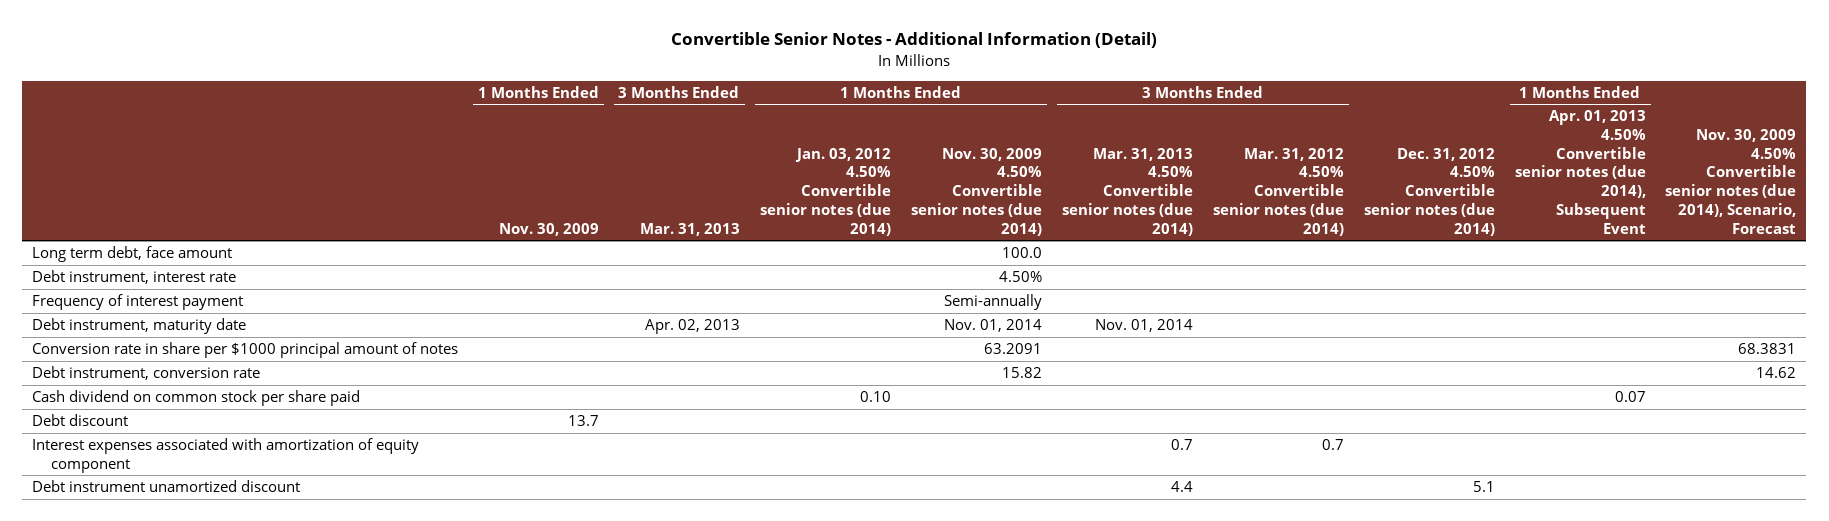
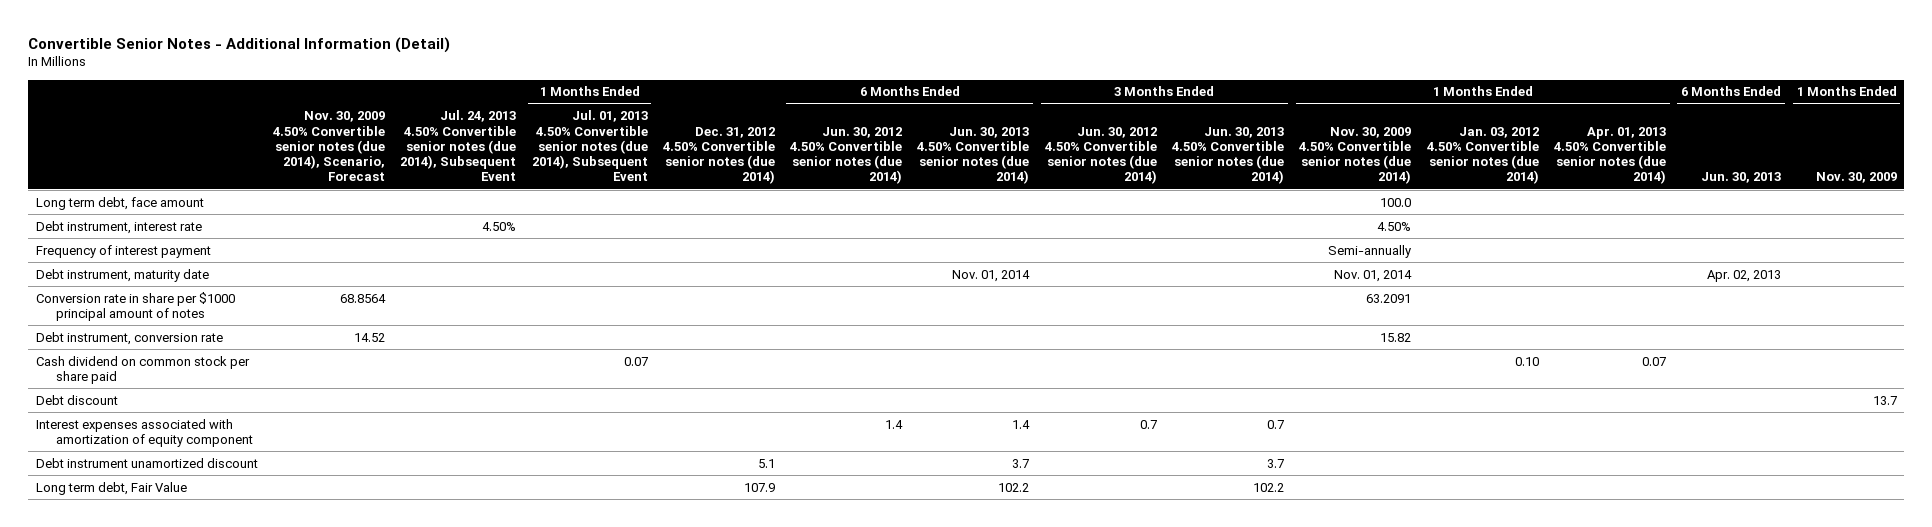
- | 1 Months Ended Nov. 30, 2009 | 3 Months Ended Mar. 31, 2013 | 1 Months Ended Jan. 03, 2012 4.50% Convertible senior notes (due 2014) | 1 Months Ended Nov. 30, 2009 4.50% Convertible senior notes (due 2014) | 3 Months Ended Mar. 31, 2013 4.50% Convertible senior notes (due 2014) | 3 Months Ended Mar. 31, 2012 4.50% Convertible senior notes (due 2014) | Dec. 31, 2012 4.50% Convertible senior notes (due 2014) | 1 Months Ended Apr. 01, 2013 4.50% Convertible senior notes (due 2014), Subsequent Event | Nov. 30, 2009 4.50% Convertible senior notes (due 2014), Scenario, Forecast
+ | Nov. 30, 2009 4.50% Convertible senior notes (due 2014), Scenario, Forecast | Jul. 24, 2013 4.50% Convertible senior notes (due 2014), Subsequent Event | 1 Months Ended Jul. 01, 2013 4.50% Convertible senior notes (due 2014), Subsequent Event | Dec. 31, 2012 4.50% Convertible senior notes (due 2014) | 6 Months Ended Jun. 30, 2012 4.50% Convertible senior notes (due 2014) | 6 Months Ended Jun. 30, 2013 4.50% Convertible senior notes (due 2014) | 3 Months Ended Jun. 30, 2012 4.50% Convertible senior notes (due 2014) | 3 Months Ended Jun. 30, 2013 4.50% Convertible senior notes (due 2014) | 1 Months Ended Nov. 30, 2009 4.50% Convertible senior notes (due 2014) | 1 Months Ended Jan. 03, 2012 4.50% Convertible senior notes (due 2014) | 1 Months Ended Apr. 01, 2013 4.50% Convertible senior notes (due 2014) | 6 Months Ended Jun. 30, 2013 | 1 Months Ended Nov. 30, 2009
- Conversion rate in share per $1000 principal amount of notes | | | | 63.2091 | | | | | 68.3831
- Debt instrument, conversion rate | | | | 15.82 | | | | | 14.62
+ Conversion rate in share per $1000 principal amount of notes | 68.8564 | | | | | | | | 63.2091 | | | |
+ Debt instrument, conversion rate | 14.52 | | | | | | | | 15.82 | | | |
+ Long term debt, Fair Value | | | | 107.9 | | 102.2 | | 102.2 | | | | |

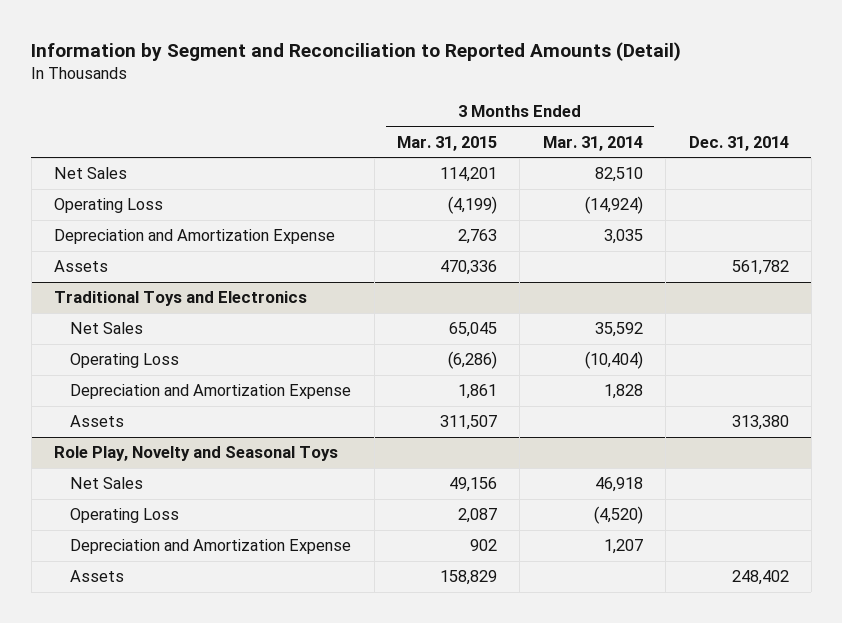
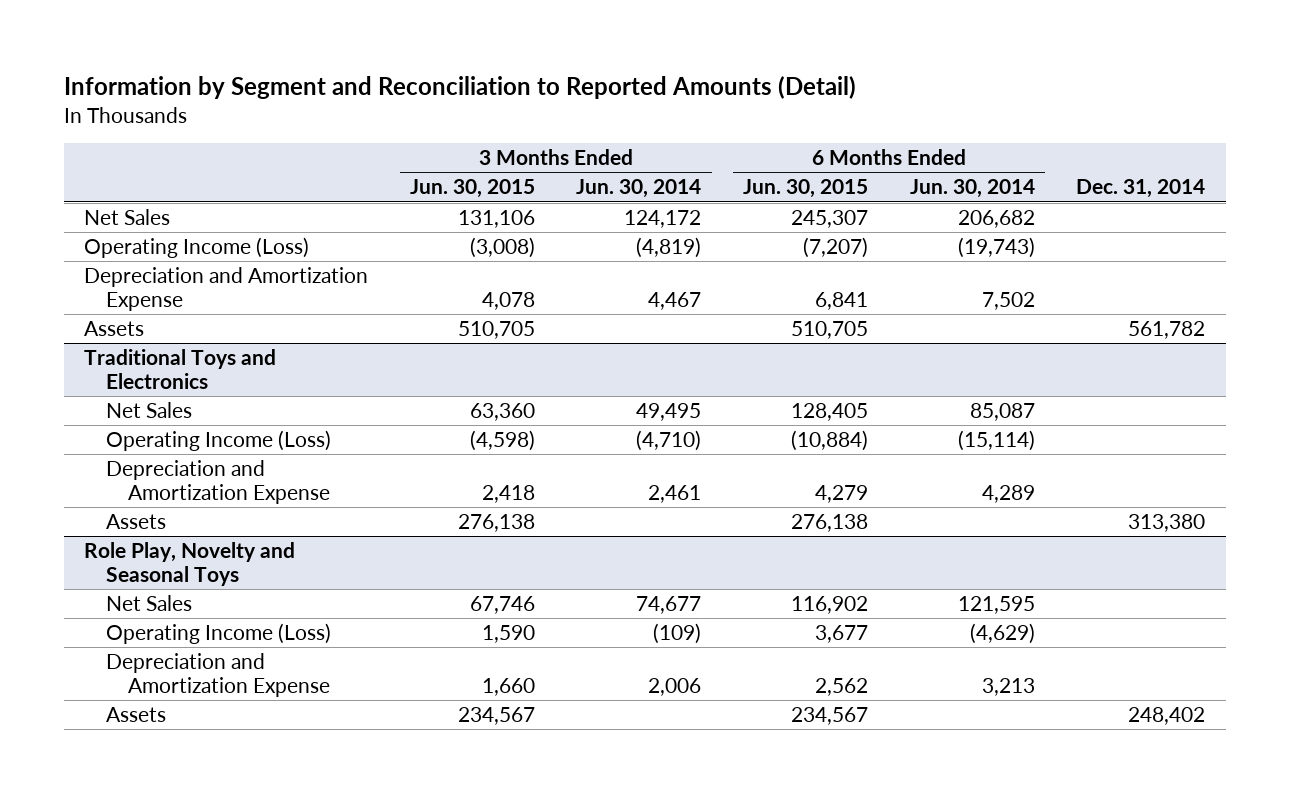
- | 3 Months Ended Mar. 31, 2015 | 3 Months Ended Mar. 31, 2014 | Dec. 31, 2014
+ | 3 Months Ended Jun. 30, 2015 | 3 Months Ended Jun. 30, 2014 | 6 Months Ended Jun. 30, 2015 | 6 Months Ended Jun. 30, 2014 | Dec. 31, 2014
- Operating Loss | (4,199) | (14,924) |
+ Operating Income (Loss) | (3,008) | (4,819) | (7,207) | (19,743) |
@ Traditional Toys and Electronics
- Operating Loss | (6,286) | (10,404) |
+ Operating Income (Loss) | (4,598) | (4,710) | (10,884) | (15,114) |
@ Role Play, Novelty and Seasonal Toys
- Operating Loss | 2,087 | (4,520) |
+ Operating Income (Loss) | 1,590 | (109) | 3,677 | (4,629) |

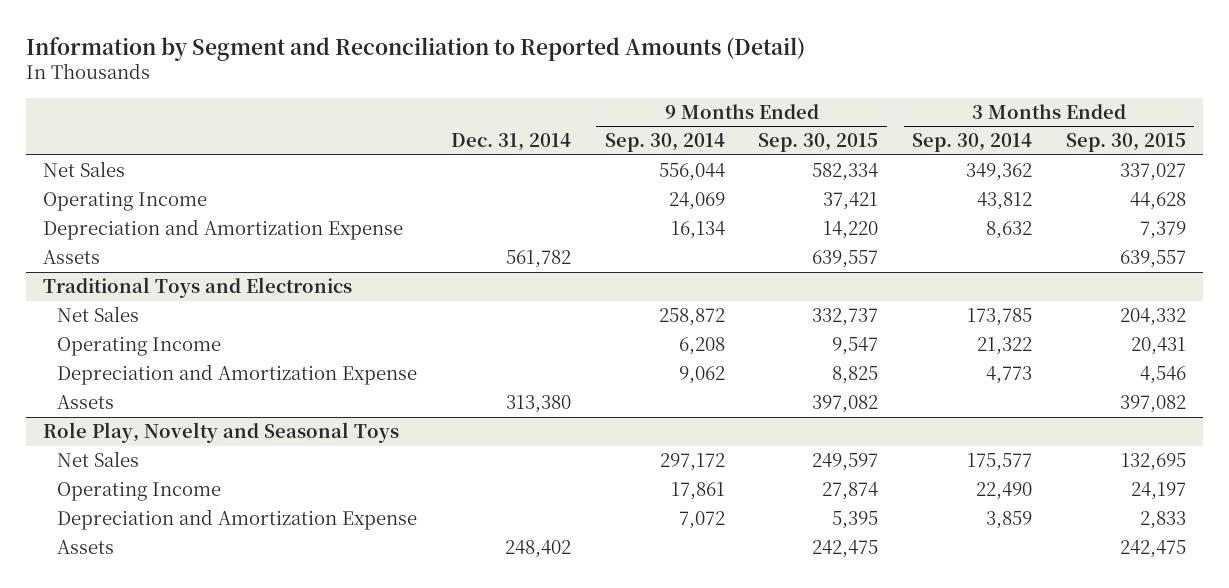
- | 3 Months Ended Jun. 30, 2015 | 3 Months Ended Jun. 30, 2014 | 6 Months Ended Jun. 30, 2015 | 6 Months Ended Jun. 30, 2014 | Dec. 31, 2014
+ | Dec. 31, 2014 | 9 Months Ended Sep. 30, 2014 | 9 Months Ended Sep. 30, 2015 | 3 Months Ended Sep. 30, 2014 | 3 Months Ended Sep. 30, 2015
- Operating Income (Loss) | (3,008) | (4,819) | (7,207) | (19,743) |
+ Operating Income | | 24,069 | 37,421 | 43,812 | 44,628
@ Traditional Toys and Electronics
- Operating Income (Loss) | (4,598) | (4,710) | (10,884) | (15,114) |
+ Operating Income | | 6,208 | 9,547 | 21,322 | 20,431
@ Role Play, Novelty and Seasonal Toys
- Operating Income (Loss) | 1,590 | (109) | 3,677 | (4,629) |
+ Operating Income | | 17,861 | 27,874 | 22,490 | 24,197

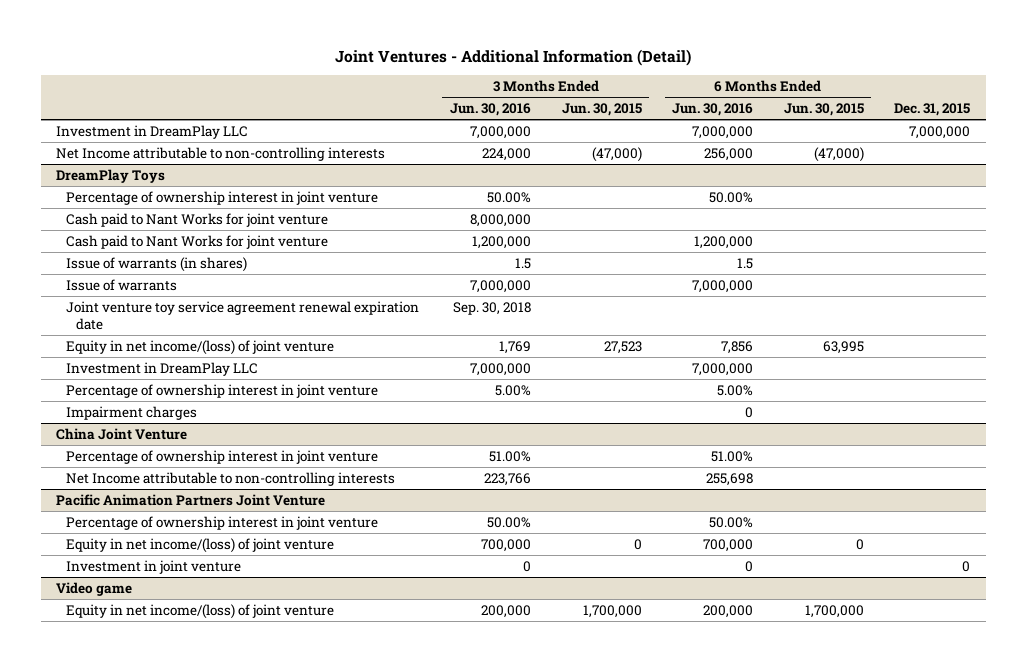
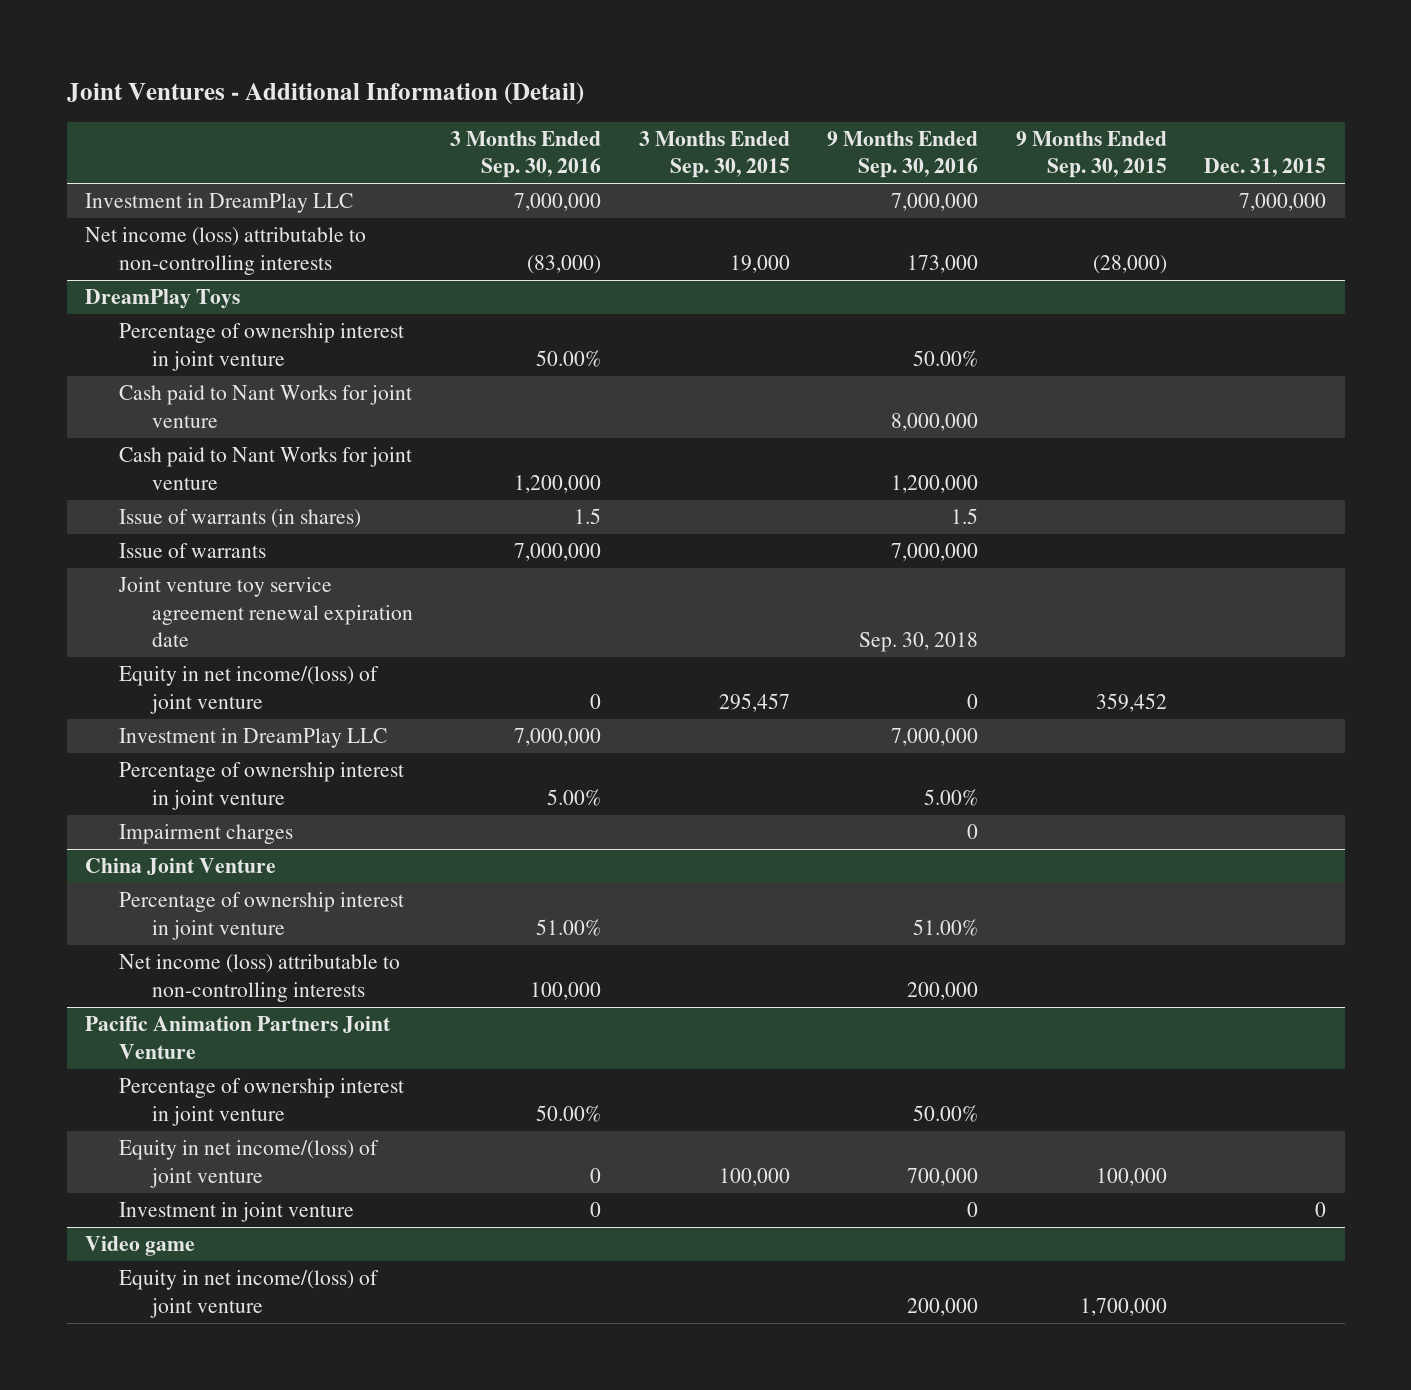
- | 3 Months Ended Jun. 30, 2016 | 3 Months Ended Jun. 30, 2015 | 6 Months Ended Jun. 30, 2016 | 6 Months Ended Jun. 30, 2015 | Dec. 31, 2015
+ | 3 Months Ended Sep. 30, 2016 | 3 Months Ended Sep. 30, 2015 | 9 Months Ended Sep. 30, 2016 | 9 Months Ended Sep. 30, 2015 | Dec. 31, 2015
- Net Income attributable to non-controlling interests | 224,000 | (47,000) | 256,000 | (47,000) |
+ Net income (loss) attributable to non-controlling interests | (83,000) | 19,000 | 173,000 | (28,000) |
@ China Joint Venture
- Net Income attributable to non-controlling interests | 223,766 | | 255,698 | |
+ Net income (loss) attributable to non-controlling interests | 100,000 | | 200,000 | |

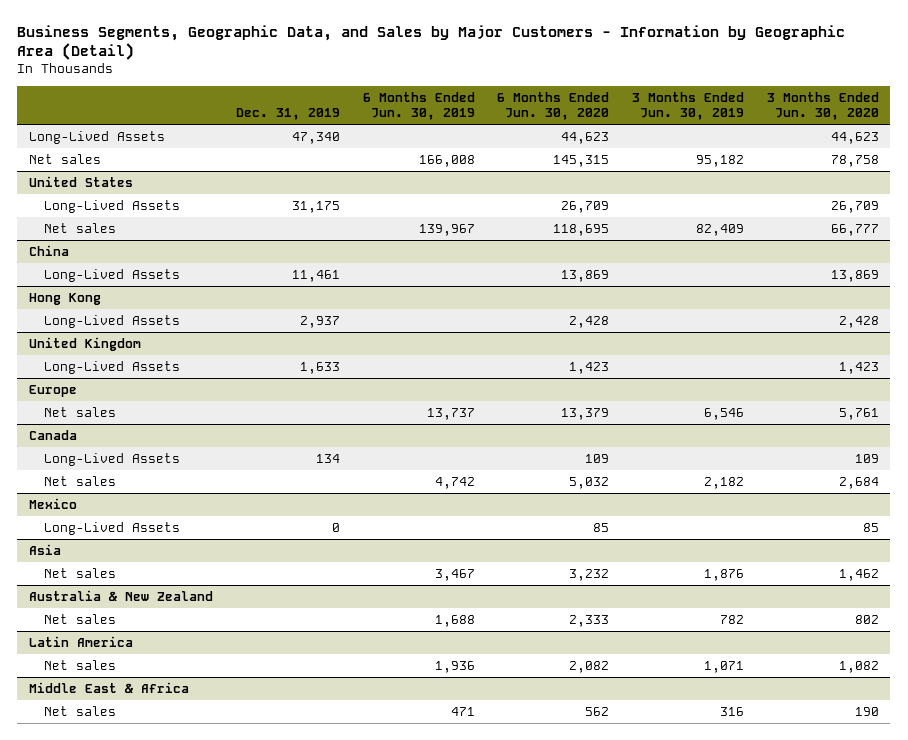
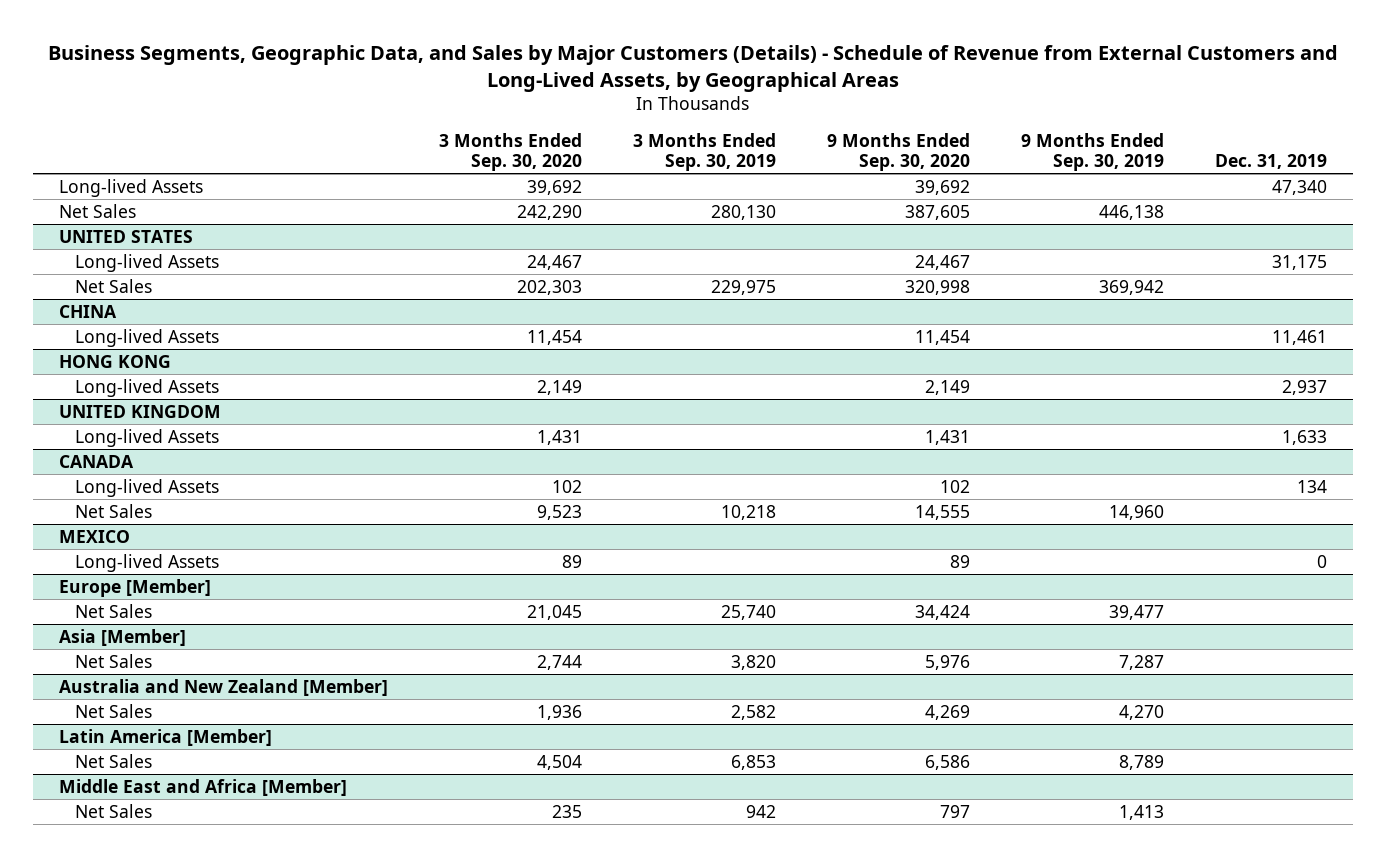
- Business Segments, Geographic Data, and Sales by Major Customers - Information by Geographic Area (Detail)
+ Business Segments, Geographic Data, and Sales by Major Customers (Details) - Schedule of Revenue from External Customers and Long-Lived Assets, by Geographical Areas
- | Dec. 31, 2019 | 6 Months Ended Jun. 30, 2019 | 6 Months Ended Jun. 30, 2020 | 3 Months Ended Jun. 30, 2019 | 3 Months Ended Jun. 30, 2020
+ | 3 Months Ended Sep. 30, 2020 | 3 Months Ended Sep. 30, 2019 | 9 Months Ended Sep. 30, 2020 | 9 Months Ended Sep. 30, 2019 | Dec. 31, 2019
- Long-Lived Assets | 47,340 | | 44,623 | | 44,623
- Net sales | | 166,008 | 145,315 | 95,182 | 78,758
- United States
- Long-Lived Assets | 31,175 | | 26,709 | | 26,709
- Net sales | | 139,967 | 118,695 | 82,409 | 66,777
- China
- Long-Lived Assets | 11,461 | | 13,869 | | 13,869
- Hong Kong
- Long-Lived Assets | 2,937 | | 2,428 | | 2,428
- United Kingdom
- Long-Lived Assets | 1,633 | | 1,423 | | 1,423
- Europe
- Net sales | | 13,737 | 13,379 | 6,546 | 5,761
- Canada
- Long-Lived Assets | 134 | | 109 | | 109
- Net sales | | 4,742 | 5,032 | 2,182 | 2,684
- Mexico
- Long-Lived Assets | 0 | | 85 | | 85
- Asia
- Net sales | | 3,467 | 3,232 | 1,876 | 1,462
- Australia & New Zealand
- Net sales | | 1,688 | 2,333 | 782 | 802
- Latin America
- Net sales | | 1,936 | 2,082 | 1,071 | 1,082
- Middle East & Africa
- Net sales | | 471 | 562 | 316 | 190
+ Long-lived Assets | 39,692 | | 39,692 | | 47,340
+ Net Sales | 242,290 | 280,130 | 387,605 | 446,138 |
+ UNITED STATES
+ Long-lived Assets | 24,467 | | 24,467 | | 31,175
+ Net Sales | 202,303 | 229,975 | 320,998 | 369,942 |
+ CHINA
+ Long-lived Assets | 11,454 | | 11,454 | | 11,461
+ HONG KONG
+ Long-lived Assets | 2,149 | | 2,149 | | 2,937
+ UNITED KINGDOM
+ Long-lived Assets | 1,431 | | 1,431 | | 1,633
+ CANADA
+ Long-lived Assets | 102 | | 102 | | 134
+ Net Sales | 9,523 | 10,218 | 14,555 | 14,960 |
+ MEXICO
+ Long-lived Assets | 89 | | 89 | | 0
+ Europe [Member]
+ Net Sales | 21,045 | 25,740 | 34,424 | 39,477 |
+ Asia [Member]
+ Net Sales | 2,744 | 3,820 | 5,976 | 7,287 |
+ Australia and New Zealand [Member]
+ Net Sales | 1,936 | 2,582 | 4,269 | 4,270 |
+ Latin America [Member]
+ Net Sales | 4,504 | 6,853 | 6,586 | 8,789 |
+ Middle East and Africa [Member]
+ Net Sales | 235 | 942 | 797 | 1,413 |

